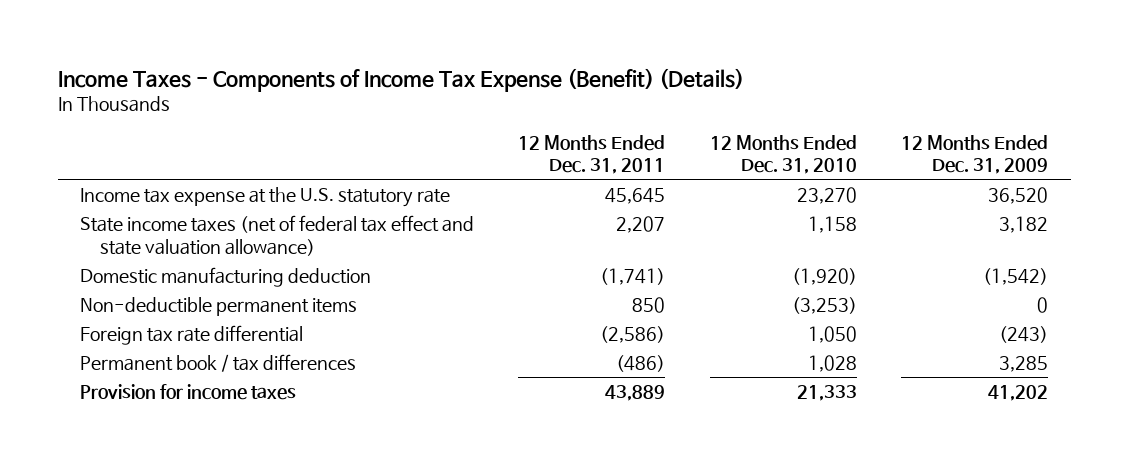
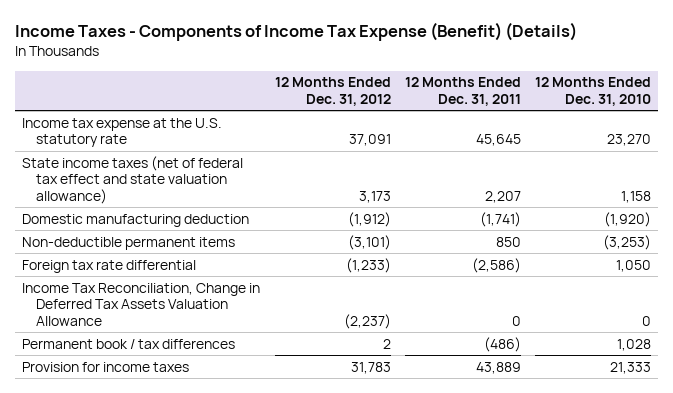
- | 12 Months Ended Dec. 31, 2011 | 12 Months Ended Dec. 31, 2010 | 12 Months Ended Dec. 31, 2009
+ | 12 Months Ended Dec. 31, 2012 | 12 Months Ended Dec. 31, 2011 | 12 Months Ended Dec. 31, 2010
+ Income Tax Reconciliation, Change in Deferred Tax Assets Valuation Allowance | (2,237) | 0 | 0

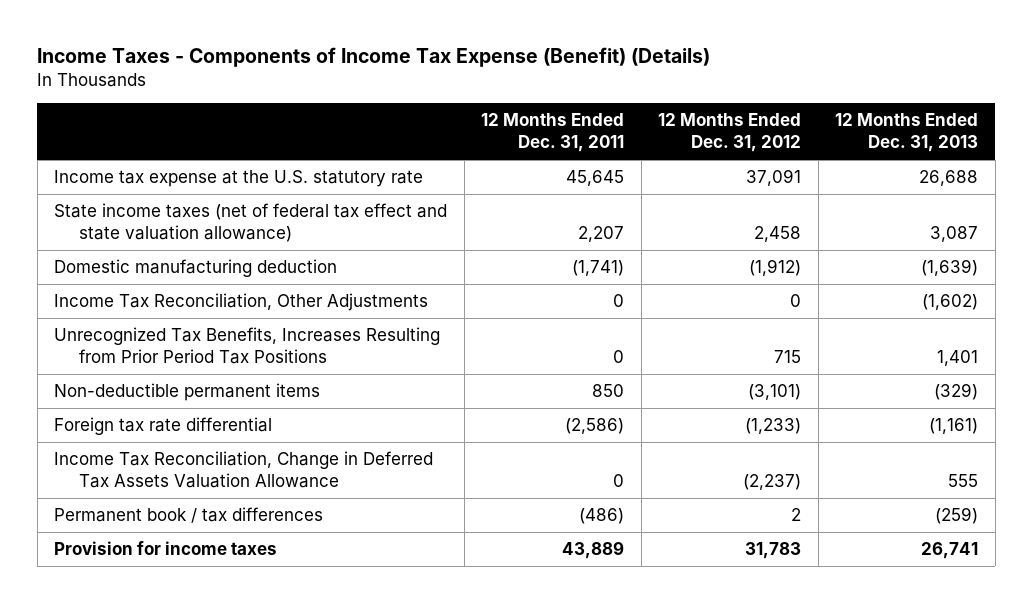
- | 12 Months Ended Dec. 31, 2012 | 12 Months Ended Dec. 31, 2011 | 12 Months Ended Dec. 31, 2010
+ | 12 Months Ended Dec. 31, 2011 | 12 Months Ended Dec. 31, 2012 | 12 Months Ended Dec. 31, 2013
- State income taxes (net of federal tax effect and state valuation allowance) | 3,173 | 2,207 | 1,158
+ State income taxes (net of federal tax effect and state valuation allowance) | 2,207 | 2,458 | 3,087
+ Income Tax Reconciliation, Other Adjustments | 0 | 0 | (1,602)
+ Unrecognized Tax Benefits, Increases Resulting from Prior Period Tax Positions | 0 | 715 | 1,401

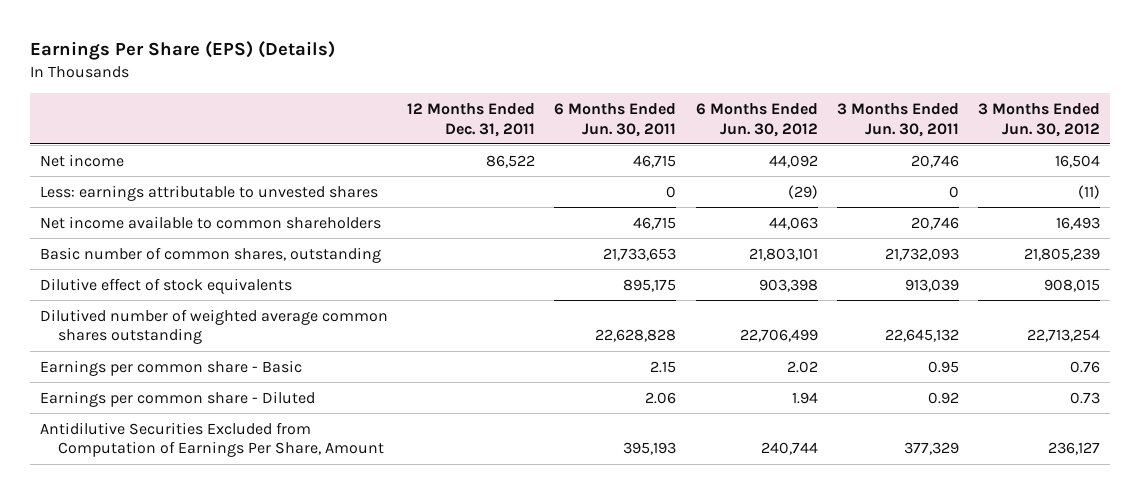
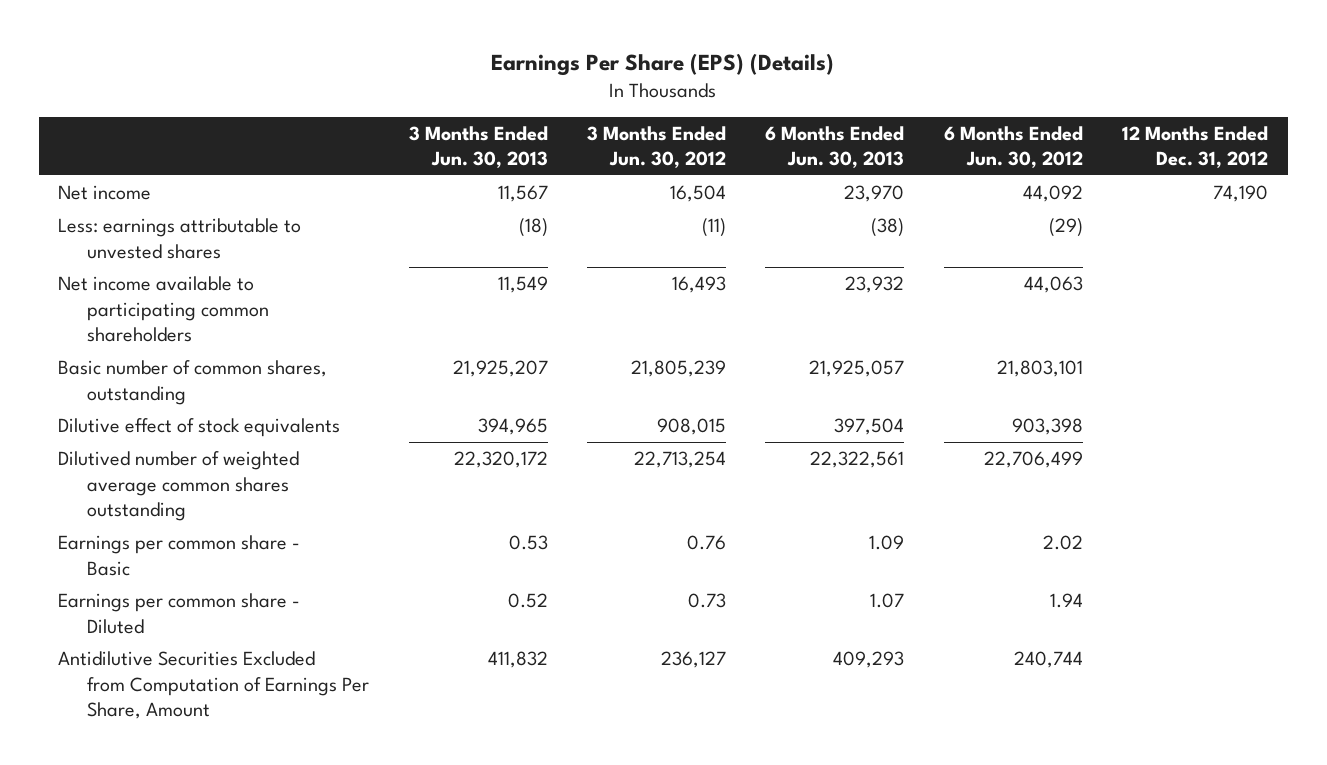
- | 12 Months Ended Dec. 31, 2011 | 6 Months Ended Jun. 30, 2011 | 6 Months Ended Jun. 30, 2012 | 3 Months Ended Jun. 30, 2011 | 3 Months Ended Jun. 30, 2012
+ | 3 Months Ended Jun. 30, 2013 | 3 Months Ended Jun. 30, 2012 | 6 Months Ended Jun. 30, 2013 | 6 Months Ended Jun. 30, 2012 | 12 Months Ended Dec. 31, 2012
- Net income available to common shareholders | | 46,715 | 44,063 | 20,746 | 16,493
+ Net income available to participating common shareholders | 11,549 | 16,493 | 23,932 | 44,063 |

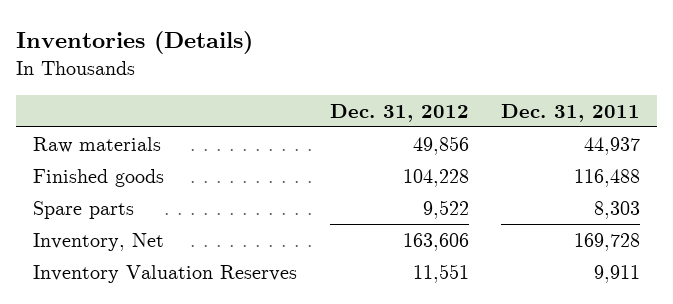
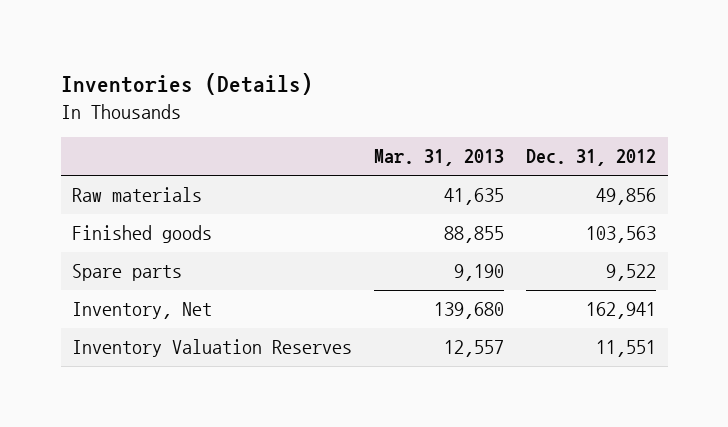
- | Dec. 31, 2012 | Dec. 31, 2011
+ | Mar. 31, 2013 | Dec. 31, 2012
- Finished goods | 104,228 | 116,488
+ Finished goods | 88,855 | 103,563
- Inventory, Net | 163,606 | 169,728
+ Inventory, Net | 139,680 | 162,941

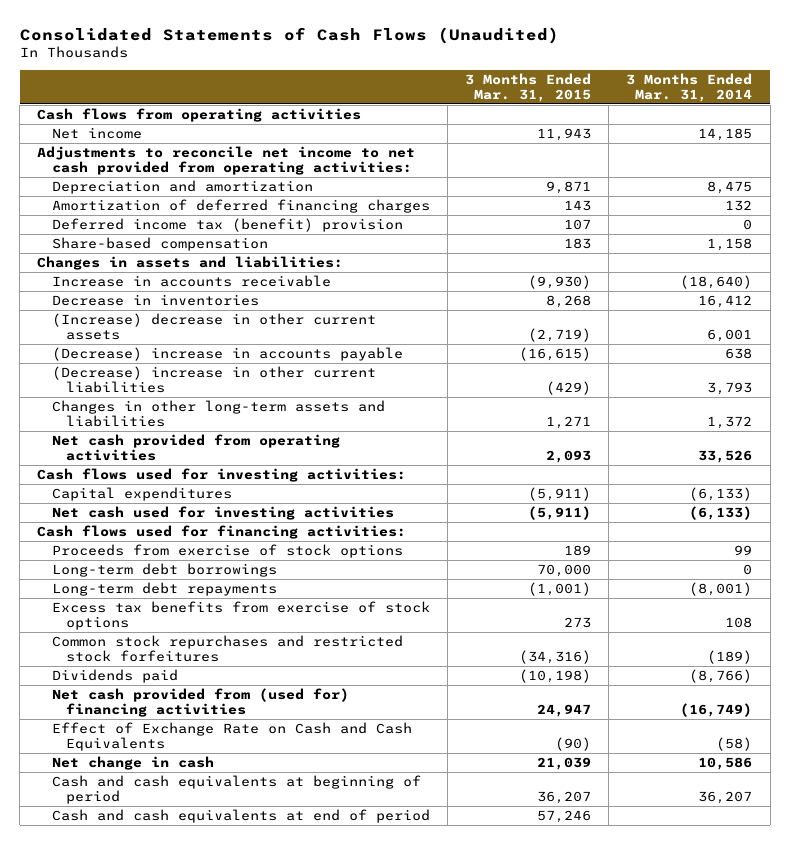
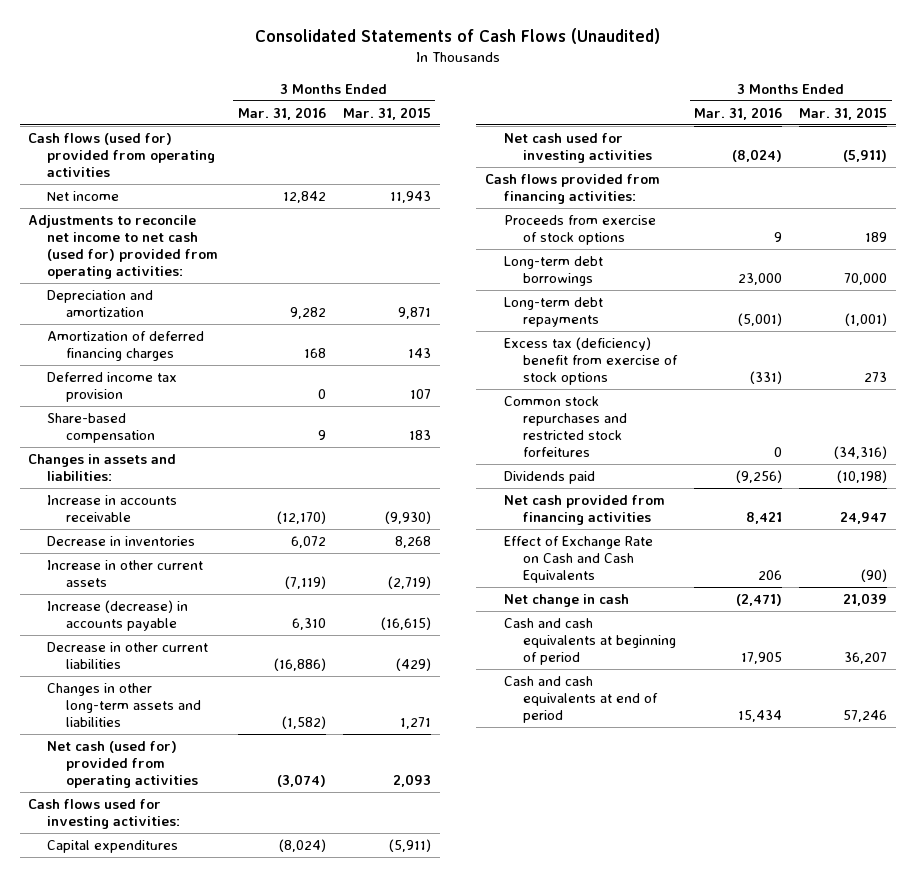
- | 3 Months Ended Mar. 31, 2015 | 3 Months Ended Mar. 31, 2014
+ | 3 Months Ended Mar. 31, 2016 | 3 Months Ended Mar. 31, 2015
- Cash flows from operating activities
+ Cash flows (used for) provided from operating activities
- Adjustments to reconcile net income to net cash provided from operating activities:
+ Adjustments to reconcile net income to net cash (used for) provided from operating activities:
- Deferred income tax (benefit) provision | 107 | 0
+ Deferred income tax provision | 0 | 107
- (Increase) decrease in other current assets | (2,719) | 6,001
- (Decrease) increase in accounts payable | (16,615) | 638
- (Decrease) increase in other current liabilities | (429) | 3,793
+ Increase in other current assets | (7,119) | (2,719)
+ Increase (decrease) in accounts payable | 6,310 | (16,615)
+ Decrease in other current liabilities | (16,886) | (429)
- Net cash provided from operating activities | 2,093 | 33,526
+ Net cash (used for) provided from operating activities | (3,074) | 2,093
- Cash flows used for financing activities:
+ Cash flows provided from financing activities:
- Excess tax benefits from exercise of stock options | 273 | 108
+ Excess tax (deficiency) benefit from exercise of stock options | (331) | 273
- Net cash provided from (used for) financing activities | 24,947 | (16,749)
+ Net cash provided from financing activities | 8,421 | 24,947

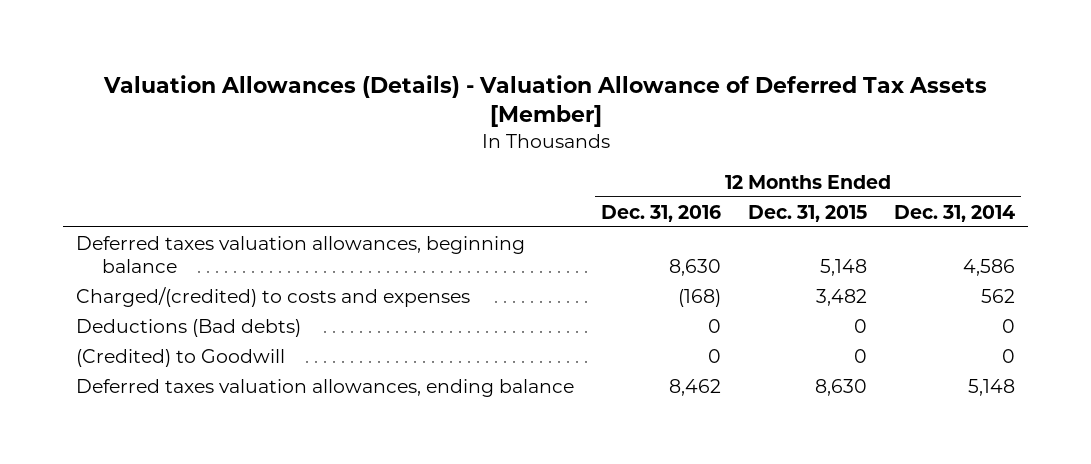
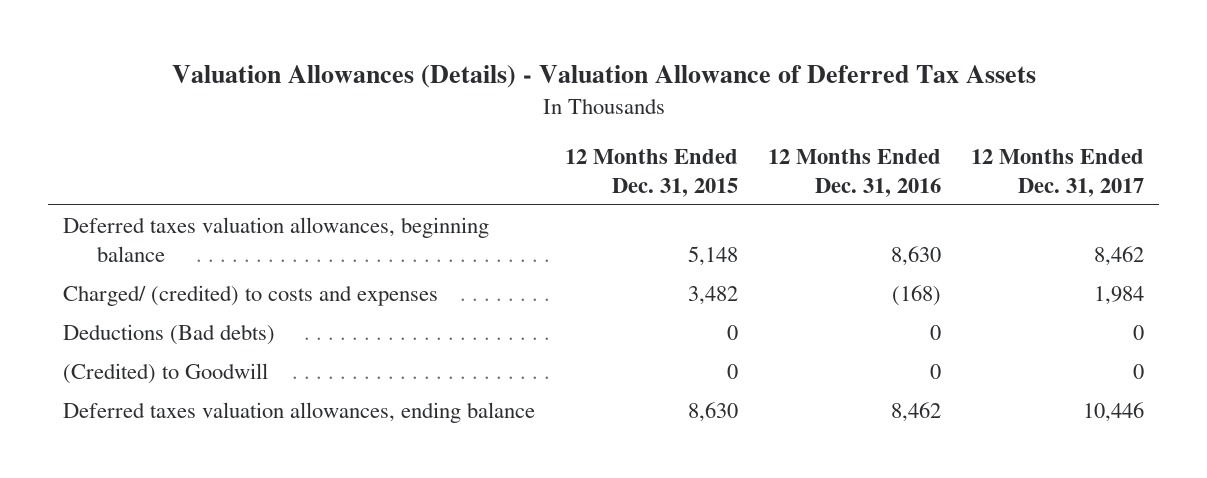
- Valuation Allowances (Details) - Valuation Allowance of Deferred Tax Assets [Member]
+ Valuation Allowances (Details) - Valuation Allowance of Deferred Tax Assets
- | 12 Months Ended Dec. 31, 2016 | 12 Months Ended Dec. 31, 2015 | 12 Months Ended Dec. 31, 2014
+ | 12 Months Ended Dec. 31, 2015 | 12 Months Ended Dec. 31, 2016 | 12 Months Ended Dec. 31, 2017
- Charged/(credited) to costs and expenses | (168) | 3,482 | 562
+ Charged/ (credited) to costs and expenses | 3,482 | (168) | 1,984

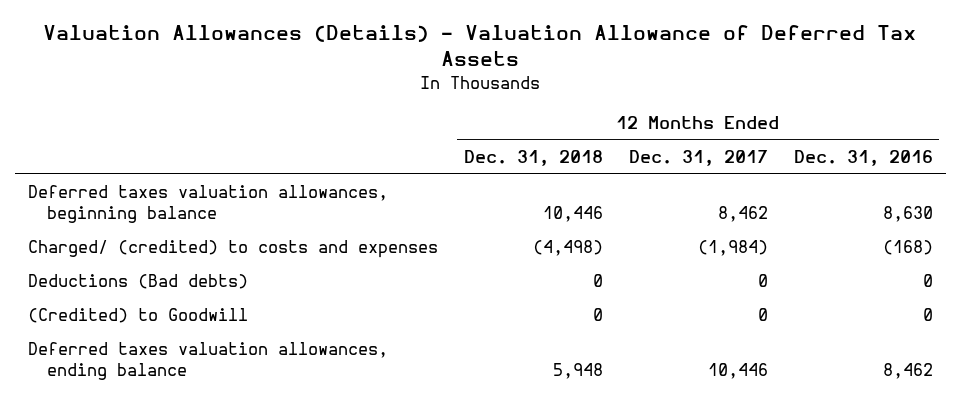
- | 12 Months Ended Dec. 31, 2015 | 12 Months Ended Dec. 31, 2016 | 12 Months Ended Dec. 31, 2017
+ | 12 Months Ended Dec. 31, 2018 | 12 Months Ended Dec. 31, 2017 | 12 Months Ended Dec. 31, 2016
- Charged/ (credited) to costs and expenses | 3,482 | (168) | 1,984
+ Charged/ (credited) to costs and expenses | (4,498) | (1,984) | (168)

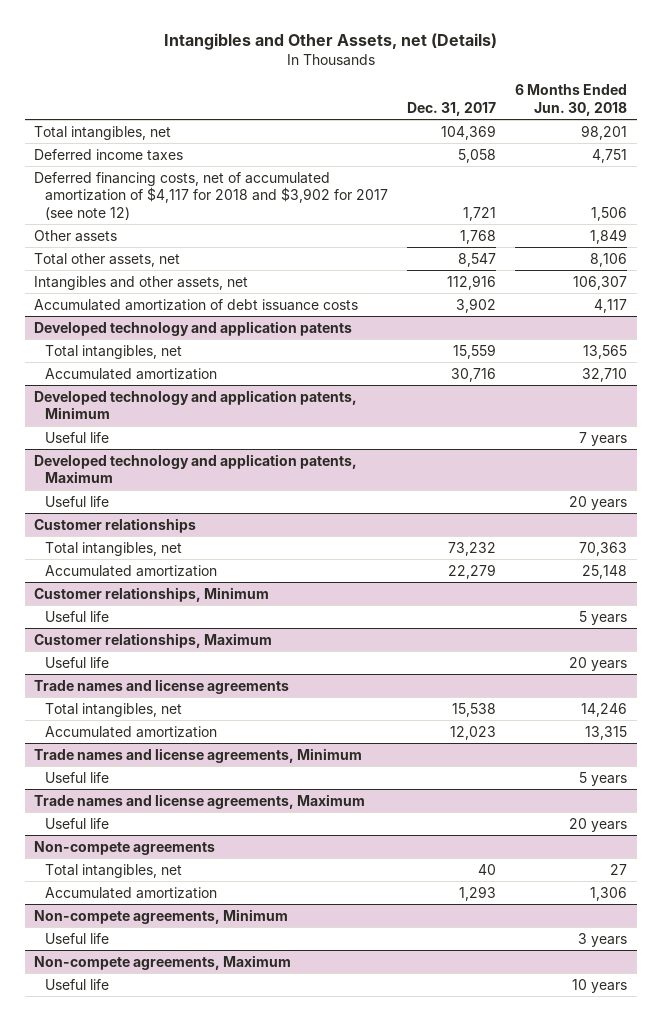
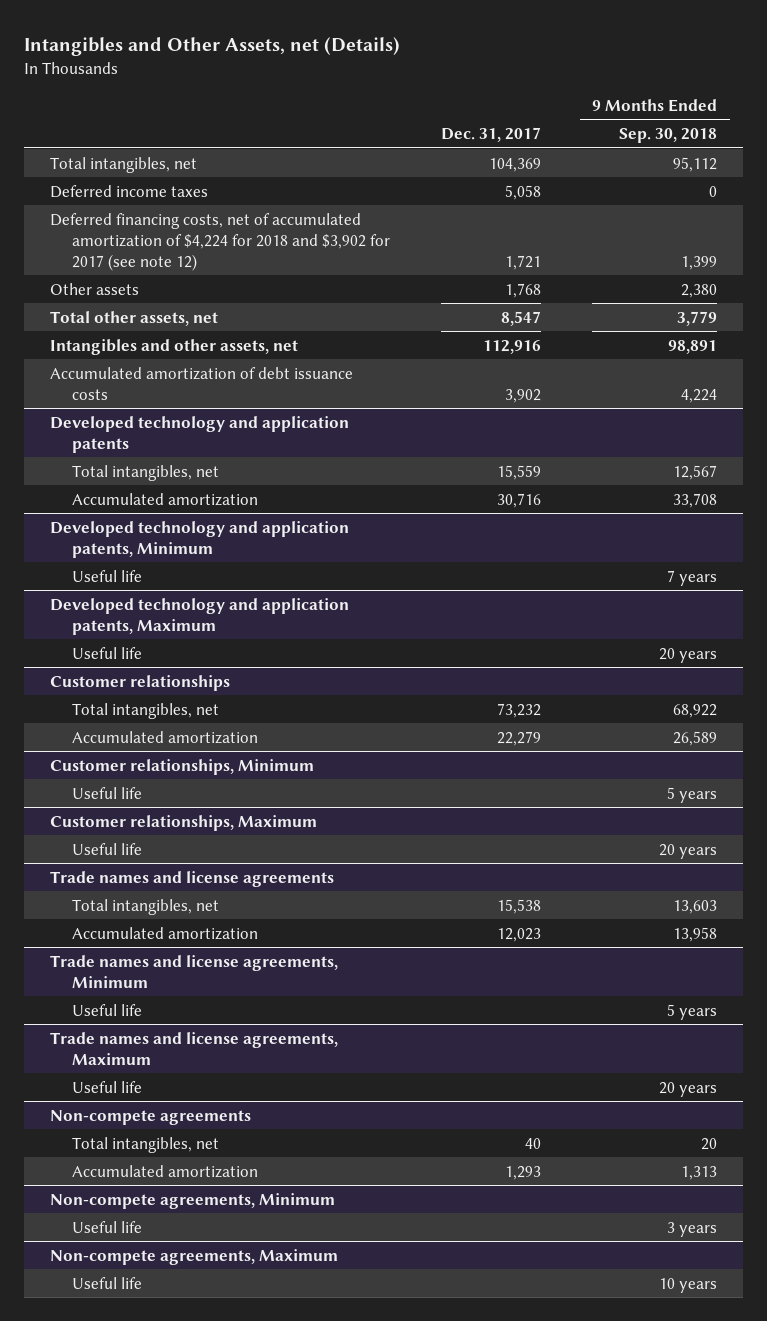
- | Dec. 31, 2017 | 6 Months Ended Jun. 30, 2018
+ | Dec. 31, 2017 | 9 Months Ended Sep. 30, 2018
- Deferred financing costs, net of accumulated amortization of $4,117 for 2018 and $3,902 for 2017 (see note 12) | 1,721 | 1,506
+ Deferred financing costs, net of accumulated amortization of $4,224 for 2018 and $3,902 for 2017 (see note 12) | 1,721 | 1,399

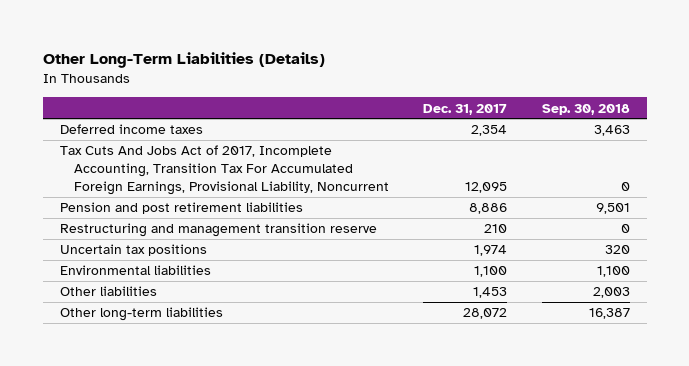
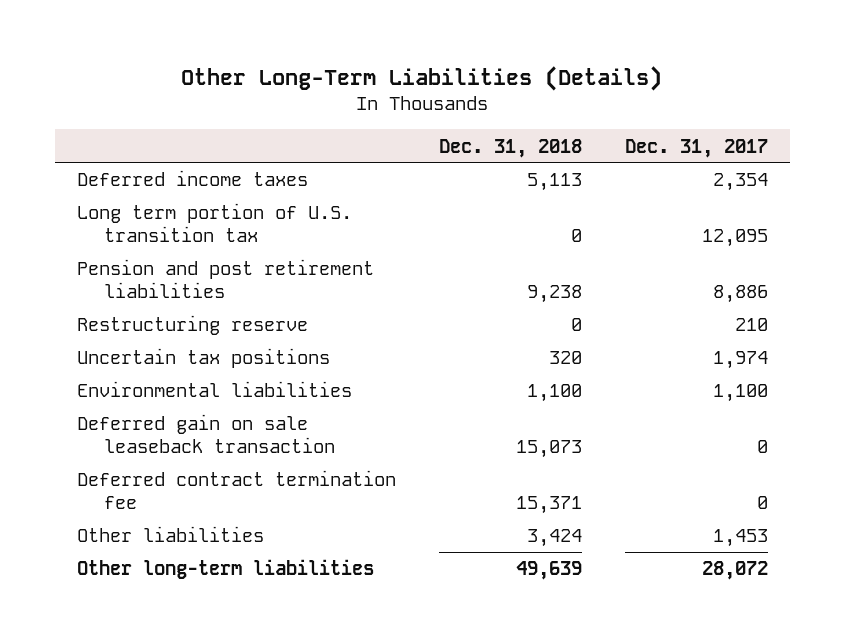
- | Dec. 31, 2017 | Sep. 30, 2018
+ | Dec. 31, 2018 | Dec. 31, 2017
- Tax Cuts And Jobs Act of 2017, Incomplete Accounting, Transition Tax For Accumulated Foreign Earnings, Provisional Liability, Noncurrent | 12,095 | 0
+ Long term portion of U.S. transition tax | 0 | 12,095
- Restructuring and management transition reserve | 210 | 0
+ Restructuring reserve | 0 | 210
+ Deferred gain on sale leaseback transaction | 15,073 | 0
+ Deferred contract termination fee | 15,371 | 0

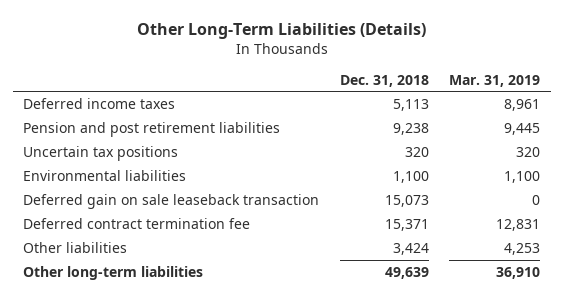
- | Dec. 31, 2018 | Dec. 31, 2017
+ | Dec. 31, 2018 | Mar. 31, 2019
- Long term portion of U.S. transition tax | 0 | 12,095
- Restructuring reserve | 0 | 210

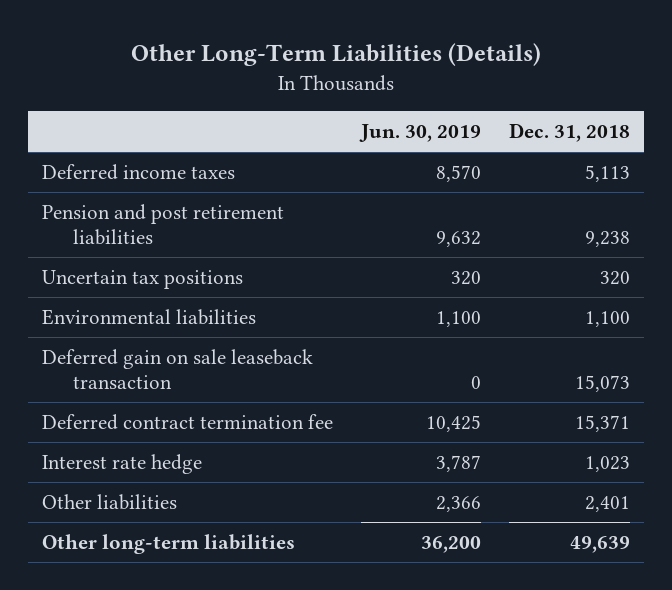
- | Dec. 31, 2018 | Mar. 31, 2019
+ | Jun. 30, 2019 | Dec. 31, 2018
- Other liabilities | 3,424 | 4,253
+ Interest rate hedge | 3,787 | 1,023
+ Other liabilities | 2,366 | 2,401

